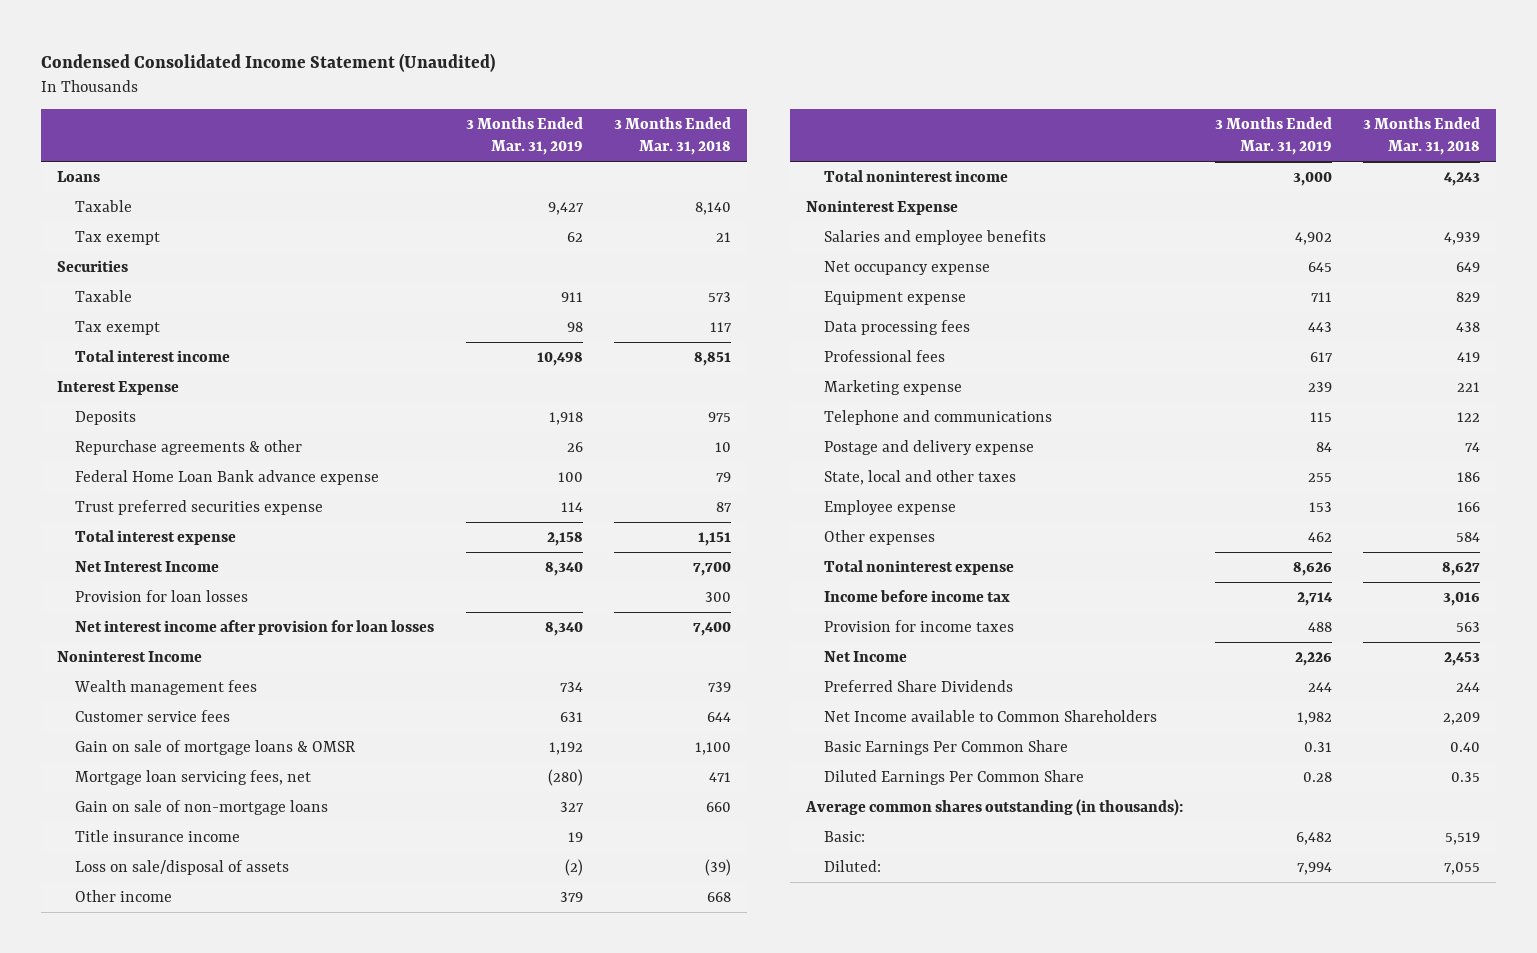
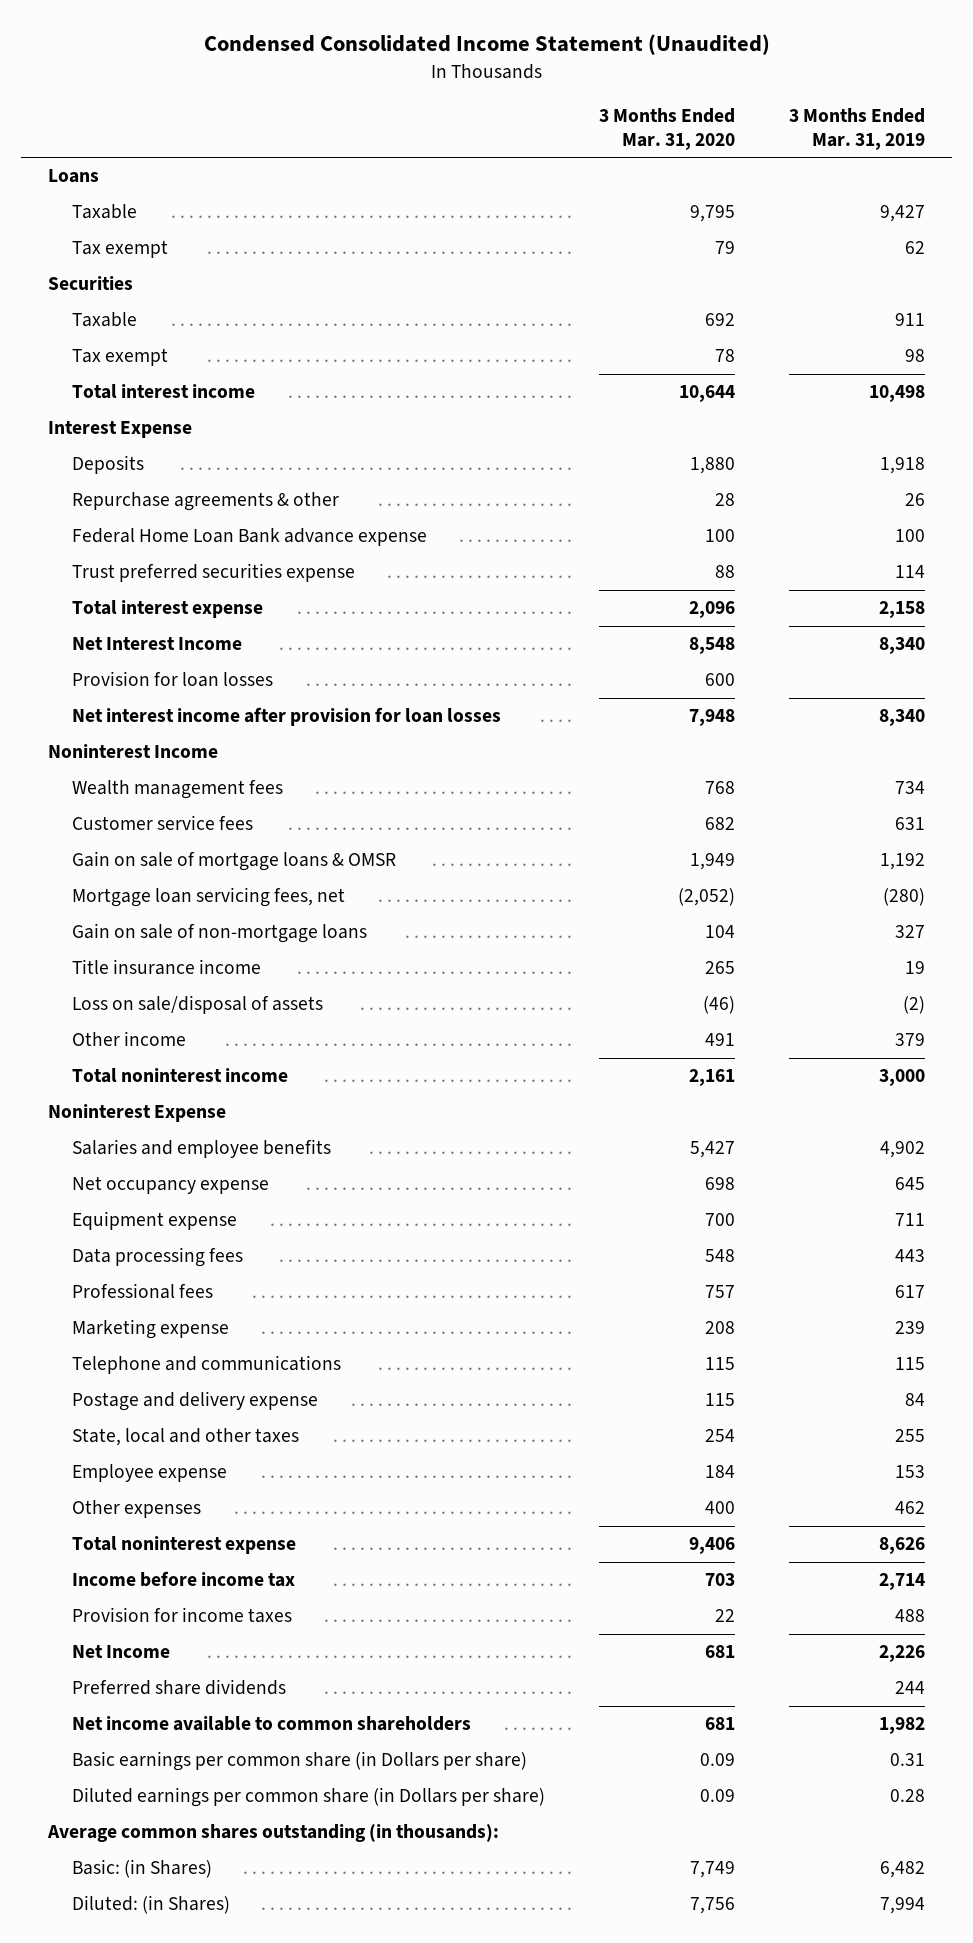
- | 3 Months Ended Mar. 31, 2019 | 3 Months Ended Mar. 31, 2018
+ | 3 Months Ended Mar. 31, 2020 | 3 Months Ended Mar. 31, 2019
- Preferred Share Dividends | 244 | 244
- Net Income available to Common Shareholders | 1,982 | 2,209
- Basic Earnings Per Common Share | 0.31 | 0.40
- Diluted Earnings Per Common Share | 0.28 | 0.35
+ Preferred share dividends | | 244
+ Net income available to common shareholders | 681 | 1,982
+ Basic earnings per common share (in Dollars per share) | 0.09 | 0.31
+ Diluted earnings per common share (in Dollars per share) | 0.09 | 0.28
- Basic: | 6,482 | 5,519
- Diluted: | 7,994 | 7,055
+ Basic: (in Shares) | 7,749 | 6,482
+ Diluted: (in Shares) | 7,756 | 7,994

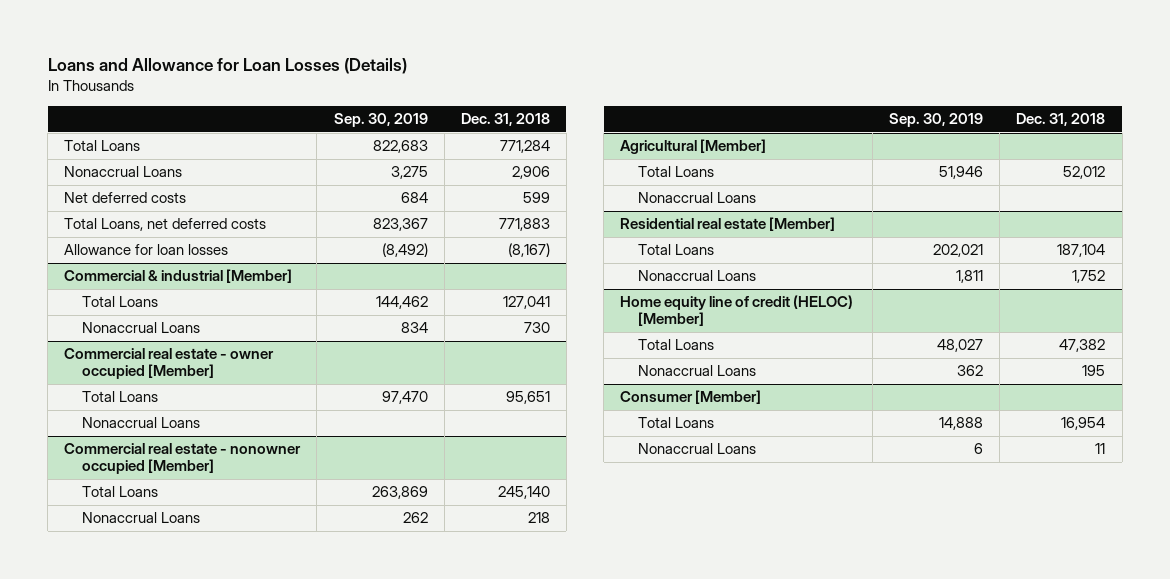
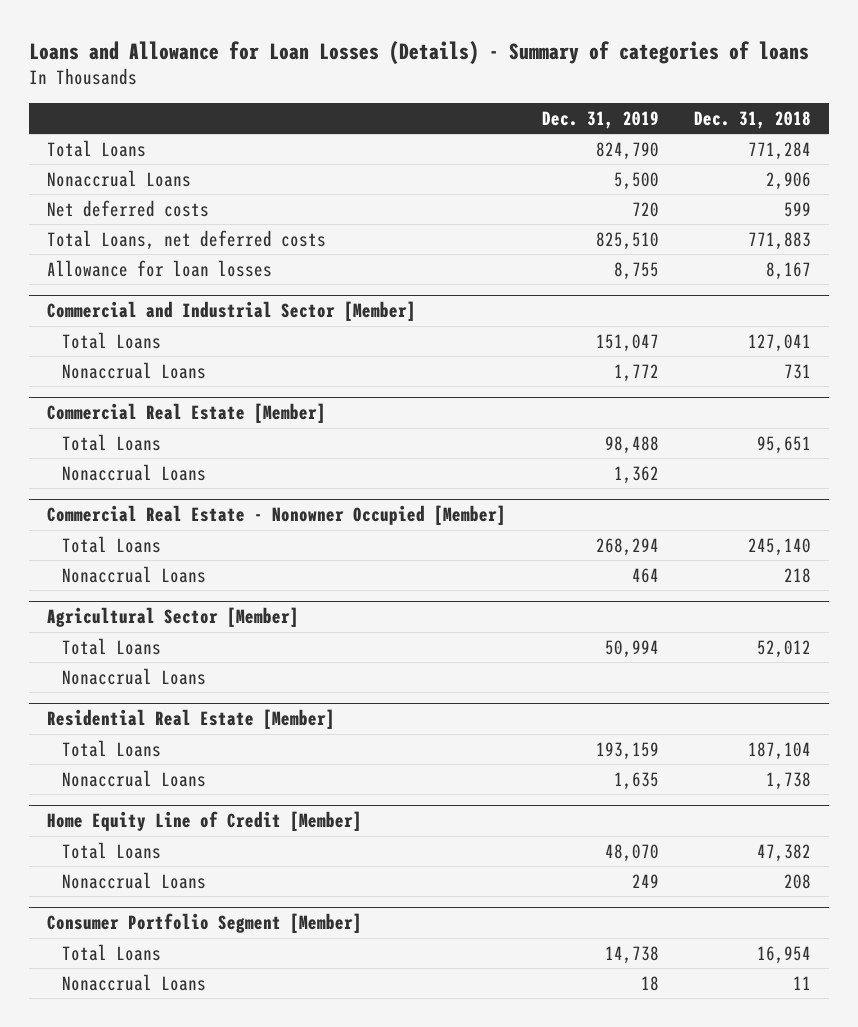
- Loans and Allowance for Loan Losses (Details)
+ Loans and Allowance for Loan Losses (Details) - Summary of categories of loans
- | Sep. 30, 2019 | Dec. 31, 2018
+ | Dec. 31, 2019 | Dec. 31, 2018
- Allowance for loan losses | (8,492) | (8,167)
- Commercial & industrial [Member]
+ Allowance for loan losses | 8,755 | 8,167
+ Commercial and Industrial Sector [Member]
- Nonaccrual Loans | 834 | 730
- Commercial real estate - owner occupied [Member]
+ Nonaccrual Loans | 1,772 | 731
+ Commercial Real Estate [Member]
- Commercial real estate - nonowner occupied [Member]
+ Commercial Real Estate - Nonowner Occupied [Member]
- Agricultural [Member]
+ Agricultural Sector [Member]
- Residential real estate [Member]
+ Residential Real Estate [Member]
- Nonaccrual Loans | 1,811 | 1,752
- Home equity line of credit (HELOC) [Member]
+ Nonaccrual Loans | 1,635 | 1,738
+ Home Equity Line of Credit [Member]
- Nonaccrual Loans | 362 | 195
- Consumer [Member]
+ Nonaccrual Loans | 249 | 208
+ Consumer Portfolio Segment [Member]

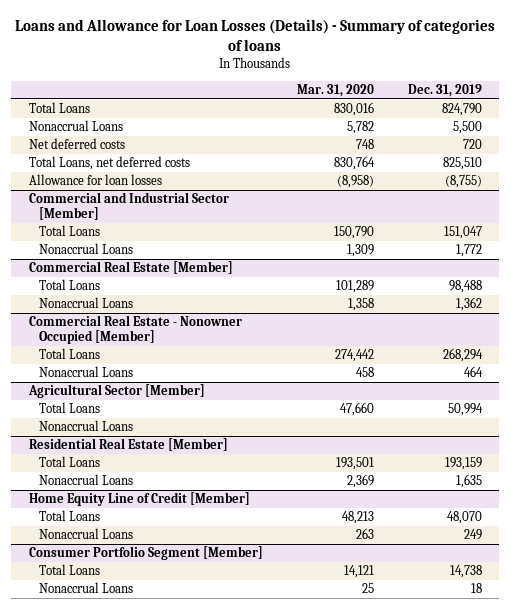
- | Dec. 31, 2019 | Dec. 31, 2018
+ | Mar. 31, 2020 | Dec. 31, 2019
- Allowance for loan losses | 8,755 | 8,167
+ Allowance for loan losses | (8,958) | (8,755)

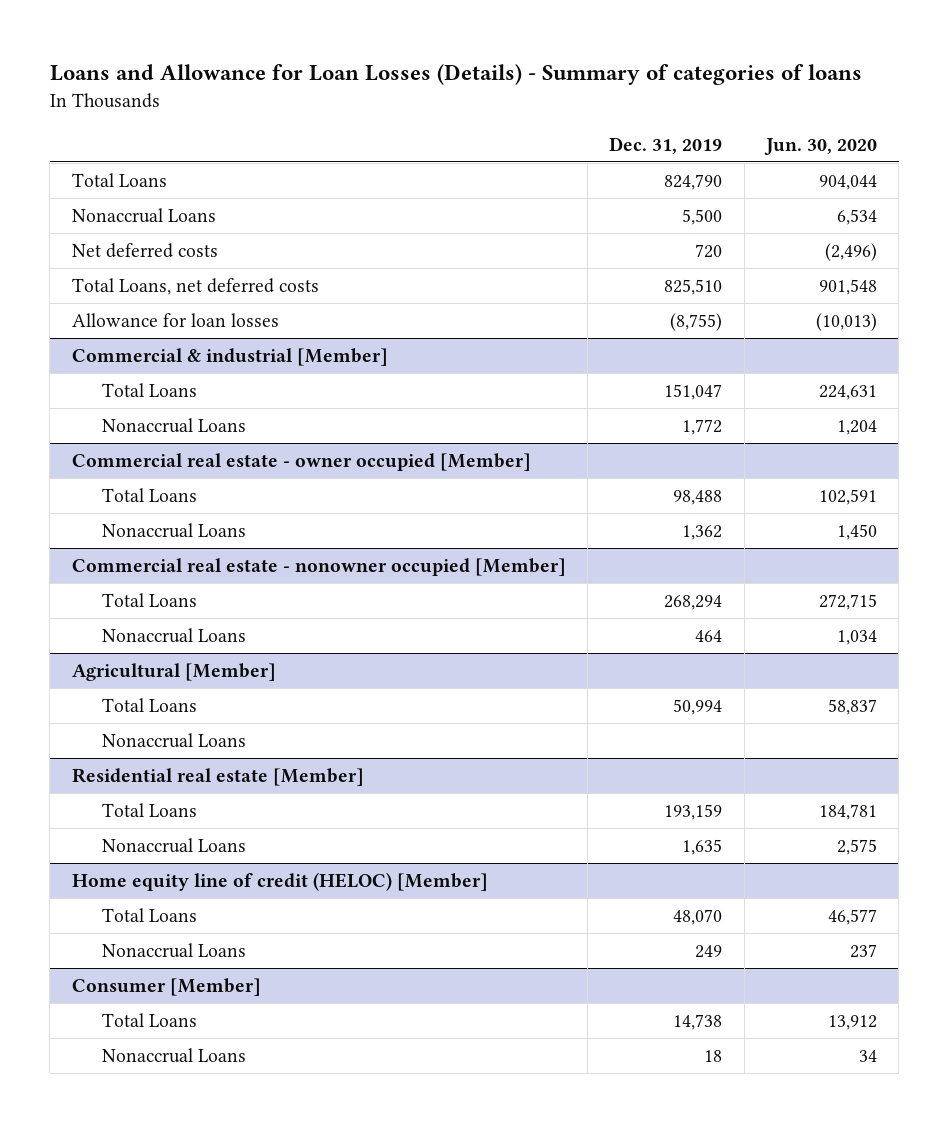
- | Mar. 31, 2020 | Dec. 31, 2019
+ | Dec. 31, 2019 | Jun. 30, 2020
- Commercial and Industrial Sector [Member]
+ Commercial & industrial [Member]
- Commercial Real Estate [Member]
+ Commercial real estate - owner occupied [Member]
- Commercial Real Estate - Nonowner Occupied [Member]
+ Commercial real estate - nonowner occupied [Member]
- Agricultural Sector [Member]
+ Agricultural [Member]
- Residential Real Estate [Member]
+ Residential real estate [Member]
- Home Equity Line of Credit [Member]
+ Home equity line of credit (HELOC) [Member]
- Consumer Portfolio Segment [Member]
+ Consumer [Member]

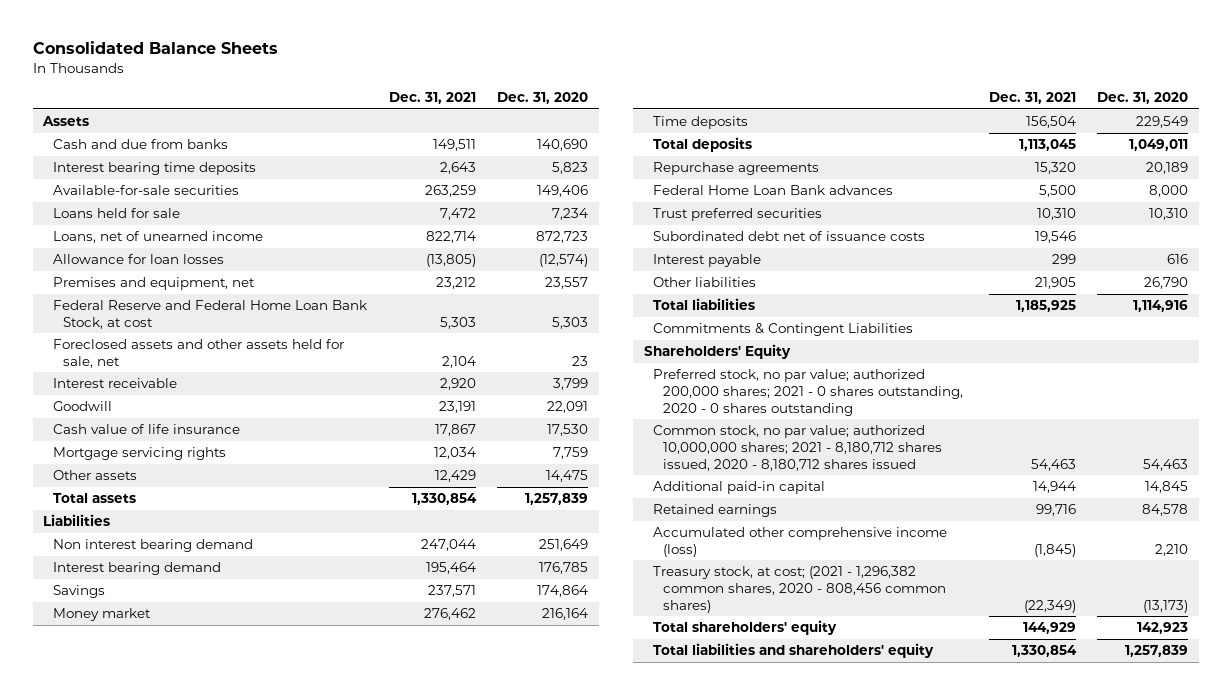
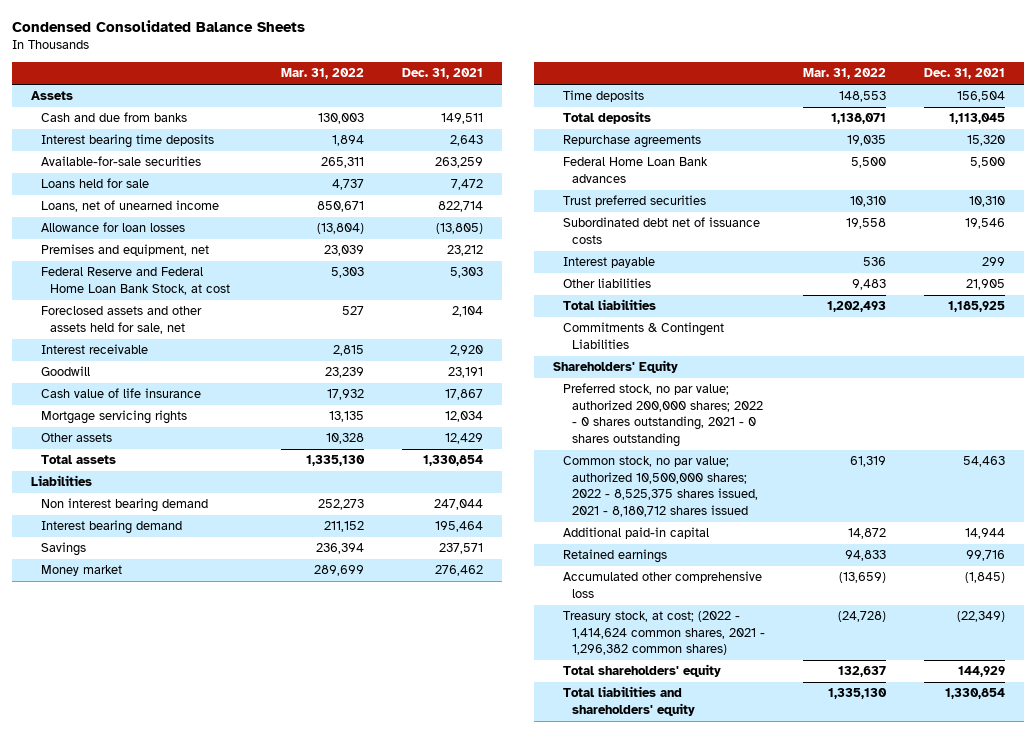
- Consolidated Balance Sheets
+ Condensed Consolidated Balance Sheets
- | Dec. 31, 2021 | Dec. 31, 2020
+ | Mar. 31, 2022 | Dec. 31, 2021
- Preferred stock, no par value; authorized 200,000 shares; 2021 - 0 shares outstanding, 2020 - 0 shares outstanding
- Common stock, no par value; authorized 10,000,000 shares; 2021 - 8,180,712 shares issued, 2020 - 8,180,712 shares issued | 54,463 | 54,463
+ Preferred stock, no par value; authorized 200,000 shares; 2022 - 0 shares outstanding, 2021 - 0 shares outstanding
+ Common stock, no par value; authorized 10,500,000 shares; 2022 - 8,525,375 shares issued, 2021 - 8,180,712 shares issued | 61,319 | 54,463
- Accumulated other comprehensive income (loss) | (1,845) | 2,210
- Treasury stock, at cost; (2021 - 1,296,382 common shares, 2020 - 808,456 common shares) | (22,349) | (13,173)
+ Accumulated other comprehensive loss | (13,659) | (1,845)
+ Treasury stock, at cost; (2022 - 1,414,624 common shares, 2021 - 1,296,382 common shares) | (24,728) | (22,349)

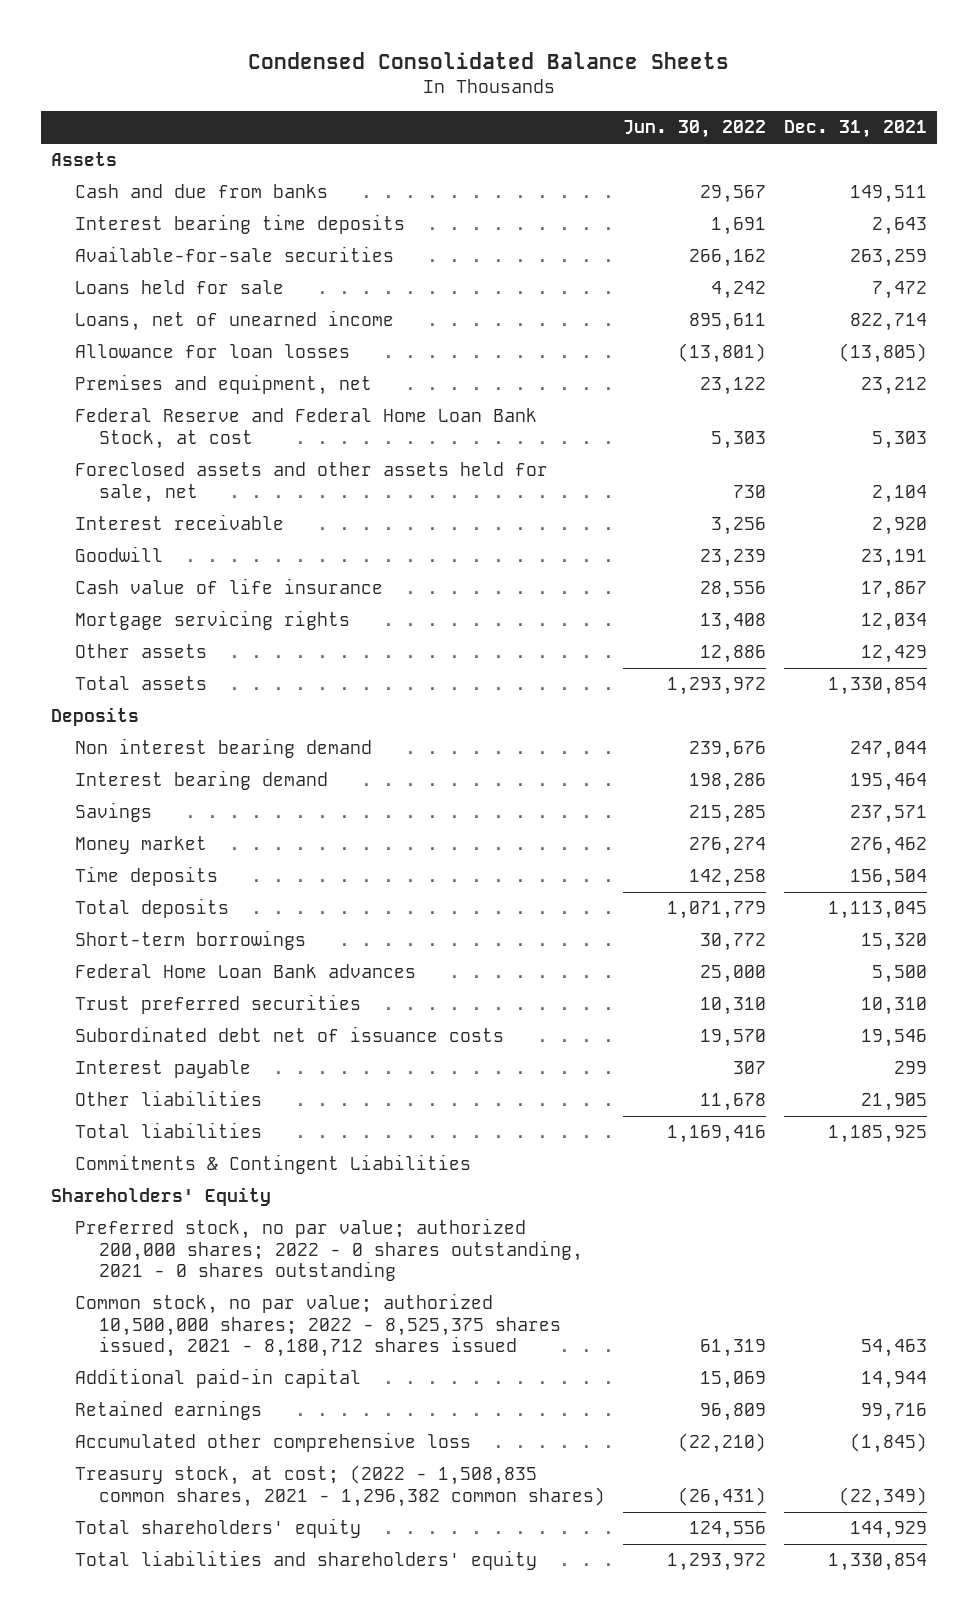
- | Mar. 31, 2022 | Dec. 31, 2021
+ | Jun. 30, 2022 | Dec. 31, 2021
- Liabilities
+ Deposits
- Repurchase agreements | 19,035 | 15,320
+ Short-term borrowings | 30,772 | 15,320
- Treasury stock, at cost; (2022 - 1,414,624 common shares, 2021 - 1,296,382 common shares) | (24,728) | (22,349)
+ Treasury stock, at cost; (2022 - 1,508,835 common shares, 2021 - 1,296,382 common shares) | (26,431) | (22,349)

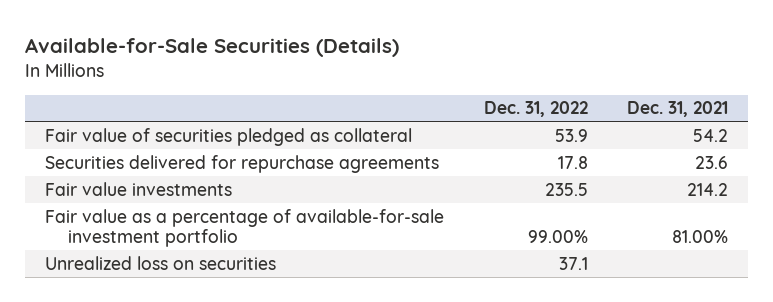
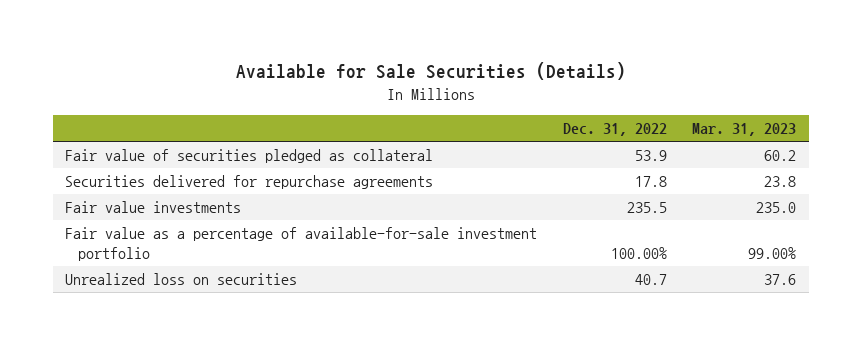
- Available-for-Sale Securities (Details)
+ Available for Sale Securities (Details)
- | Dec. 31, 2022 | Dec. 31, 2021
+ | Dec. 31, 2022 | Mar. 31, 2023
- Fair value as a percentage of available-for-sale investment portfolio | 99.00% | 81.00%
- Unrealized loss on securities | 37.1 |
+ Fair value as a percentage of available-for-sale investment portfolio | 100.00% | 99.00%
+ Unrealized loss on securities | 40.7 | 37.6

